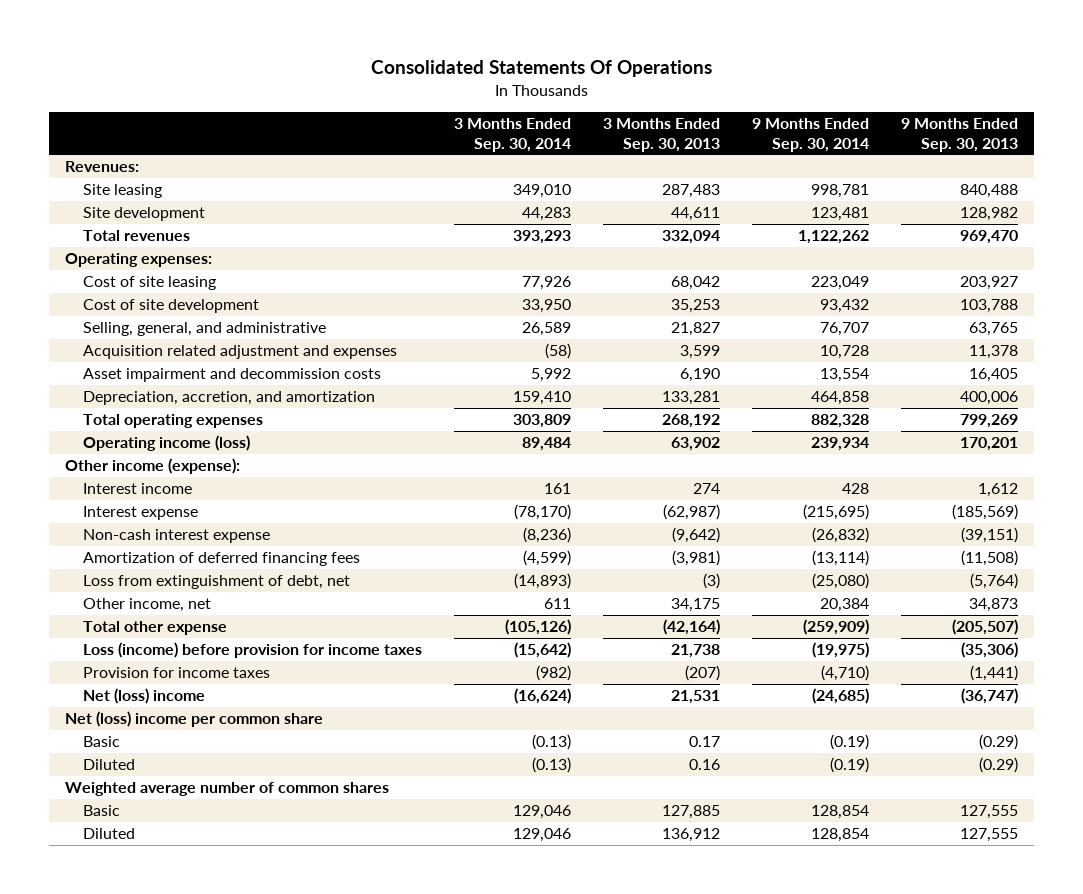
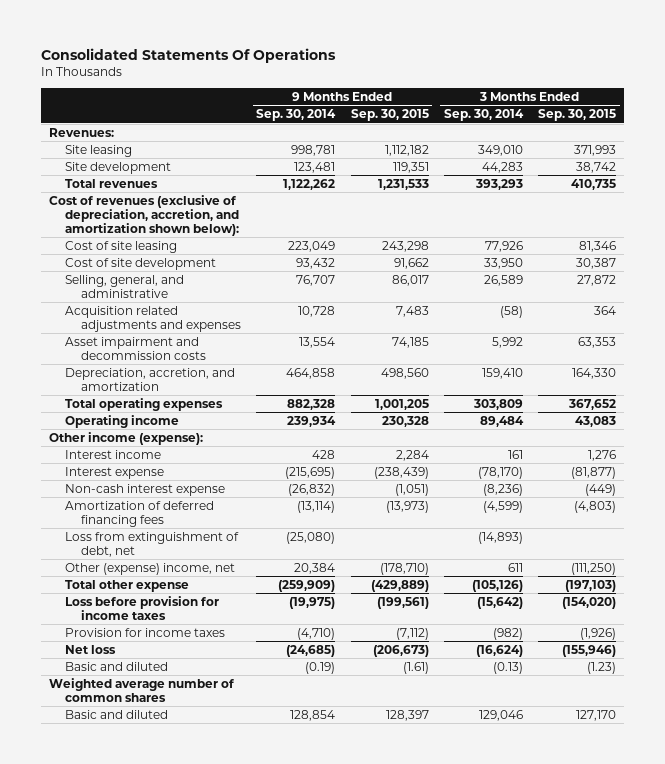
- | 3 Months Ended Sep. 30, 2014 | 3 Months Ended Sep. 30, 2013 | 9 Months Ended Sep. 30, 2014 | 9 Months Ended Sep. 30, 2013
+ | 9 Months Ended Sep. 30, 2014 | 9 Months Ended Sep. 30, 2015 | 3 Months Ended Sep. 30, 2014 | 3 Months Ended Sep. 30, 2015
- Operating expenses:
+ Cost of revenues (exclusive of depreciation, accretion, and amortization shown below):
- Acquisition related adjustment and expenses | (58) | 3,599 | 10,728 | 11,378
+ Acquisition related adjustments and expenses | 10,728 | 7,483 | (58) | 364
- Operating income (loss) | 89,484 | 63,902 | 239,934 | 170,201
+ Operating income | 239,934 | 230,328 | 89,484 | 43,083
- Other income, net | 611 | 34,175 | 20,384 | 34,873
+ Other (expense) income, net | 20,384 | (178,710) | 611 | (111,250)
- Loss (income) before provision for income taxes | (15,642) | 21,738 | (19,975) | (35,306)
+ Loss before provision for income taxes | (19,975) | (199,561) | (15,642) | (154,020)
- Net (loss) income | (16,624) | 21,531 | (24,685) | (36,747)
- Net (loss) income per common share
- Basic | (0.13) | 0.17 | (0.19) | (0.29)
- Diluted | (0.13) | 0.16 | (0.19) | (0.29)
+ Net loss | (24,685) | (206,673) | (16,624) | (155,946)
+ Basic and diluted | (0.19) | (1.61) | (0.13) | (1.23)
- Basic | 129,046 | 127,885 | 128,854 | 127,555
- Diluted | 129,046 | 136,912 | 128,854 | 127,555
+ Basic and diluted | 128,854 | 128,397 | 129,046 | 127,170

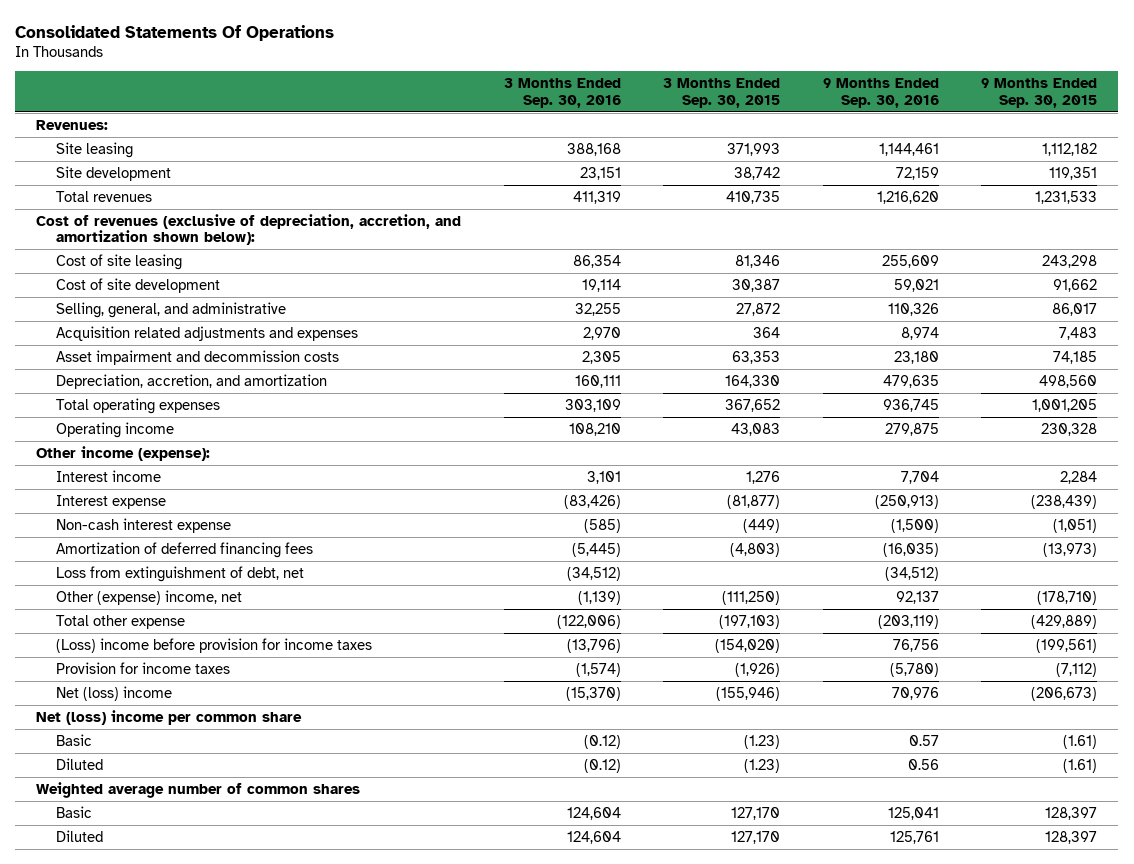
- | 9 Months Ended Sep. 30, 2014 | 9 Months Ended Sep. 30, 2015 | 3 Months Ended Sep. 30, 2014 | 3 Months Ended Sep. 30, 2015
+ | 3 Months Ended Sep. 30, 2016 | 3 Months Ended Sep. 30, 2015 | 9 Months Ended Sep. 30, 2016 | 9 Months Ended Sep. 30, 2015
- Loss before provision for income taxes | (19,975) | (199,561) | (15,642) | (154,020)
+ (Loss) income before provision for income taxes | (13,796) | (154,020) | 76,756 | (199,561)
- Net loss | (24,685) | (206,673) | (16,624) | (155,946)
- Basic and diluted | (0.19) | (1.61) | (0.13) | (1.23)
+ Net (loss) income | (15,370) | (155,946) | 70,976 | (206,673)
+ Net (loss) income per common share
+ Basic | (0.12) | (1.23) | 0.57 | (1.61)
+ Diluted | (0.12) | (1.23) | 0.56 | (1.61)
- Basic and diluted | 128,854 | 128,397 | 129,046 | 127,170
+ Basic | 124,604 | 127,170 | 125,041 | 128,397
+ Diluted | 124,604 | 127,170 | 125,761 | 128,397

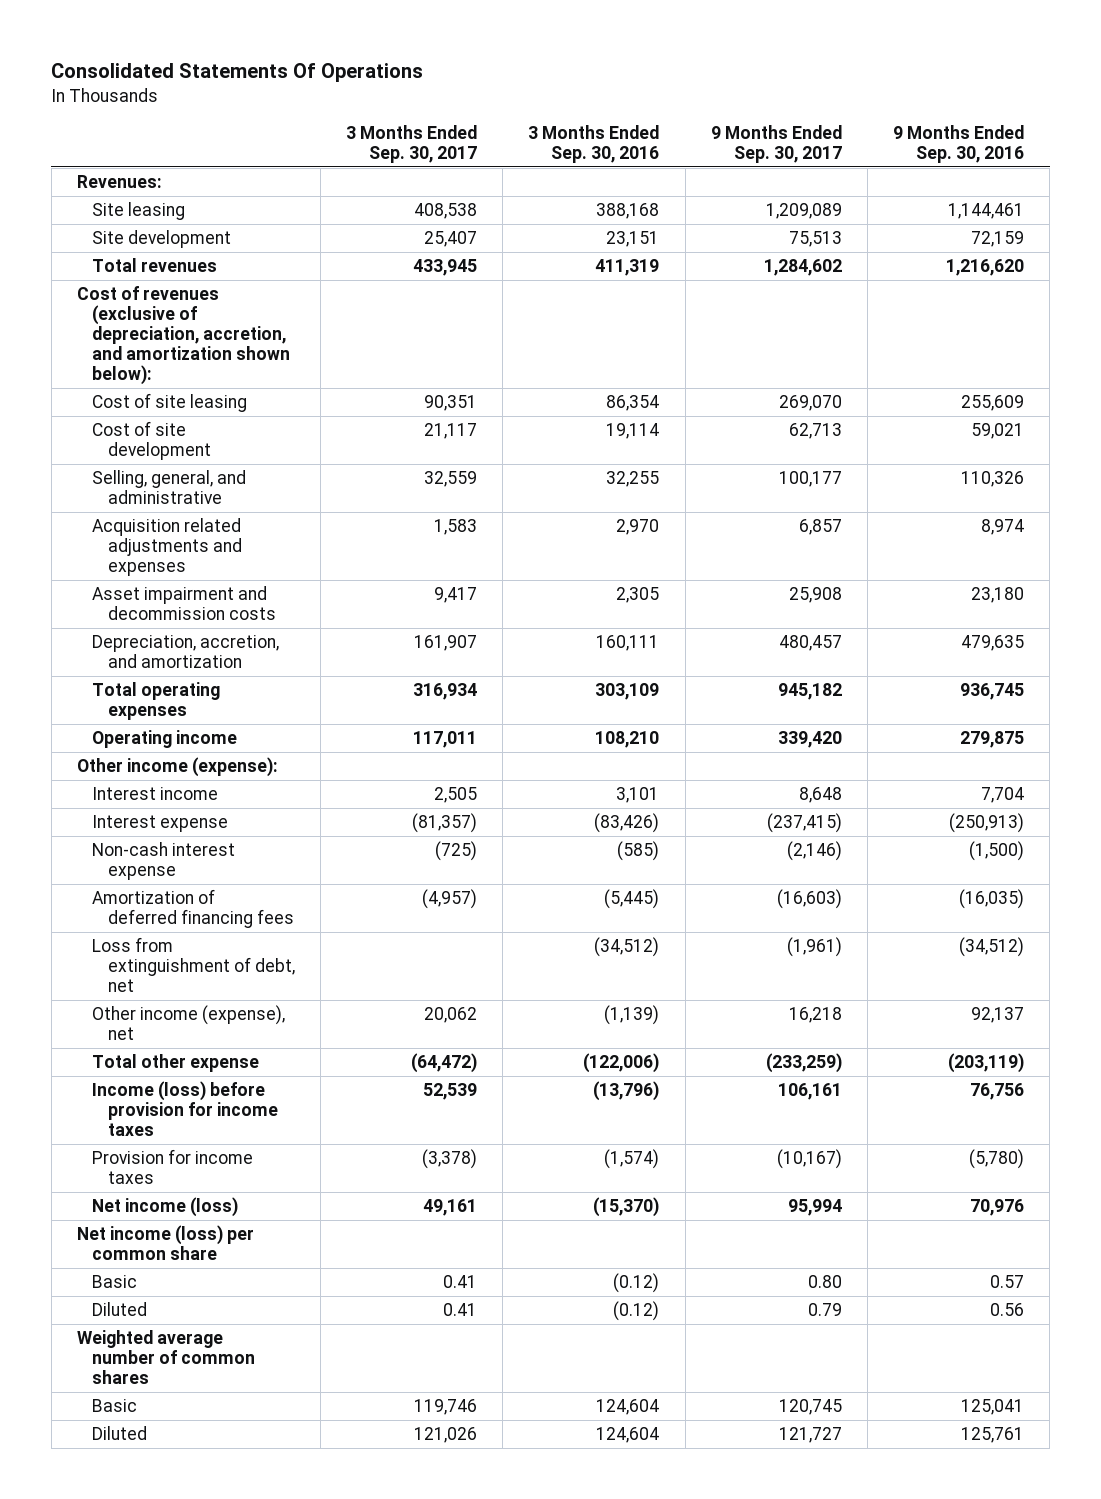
- | 3 Months Ended Sep. 30, 2016 | 3 Months Ended Sep. 30, 2015 | 9 Months Ended Sep. 30, 2016 | 9 Months Ended Sep. 30, 2015
+ | 3 Months Ended Sep. 30, 2017 | 3 Months Ended Sep. 30, 2016 | 9 Months Ended Sep. 30, 2017 | 9 Months Ended Sep. 30, 2016
- Other (expense) income, net | (1,139) | (111,250) | 92,137 | (178,710)
+ Other income (expense), net | 20,062 | (1,139) | 16,218 | 92,137
- (Loss) income before provision for income taxes | (13,796) | (154,020) | 76,756 | (199,561)
+ Income (loss) before provision for income taxes | 52,539 | (13,796) | 106,161 | 76,756
- Net (loss) income | (15,370) | (155,946) | 70,976 | (206,673)
- Net (loss) income per common share
+ Net income (loss) | 49,161 | (15,370) | 95,994 | 70,976
+ Net income (loss) per common share

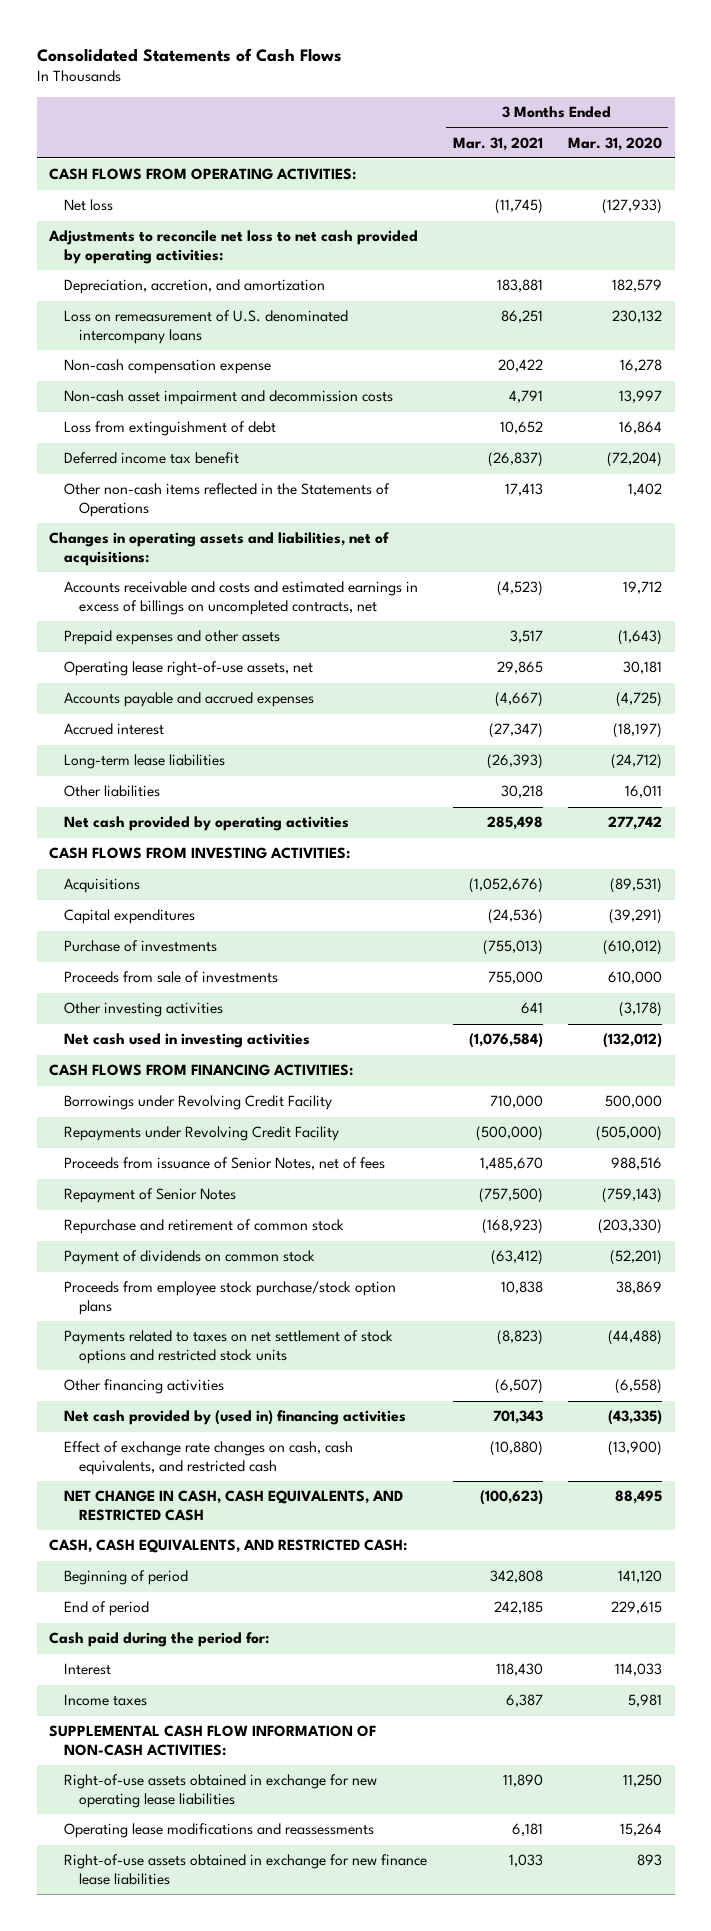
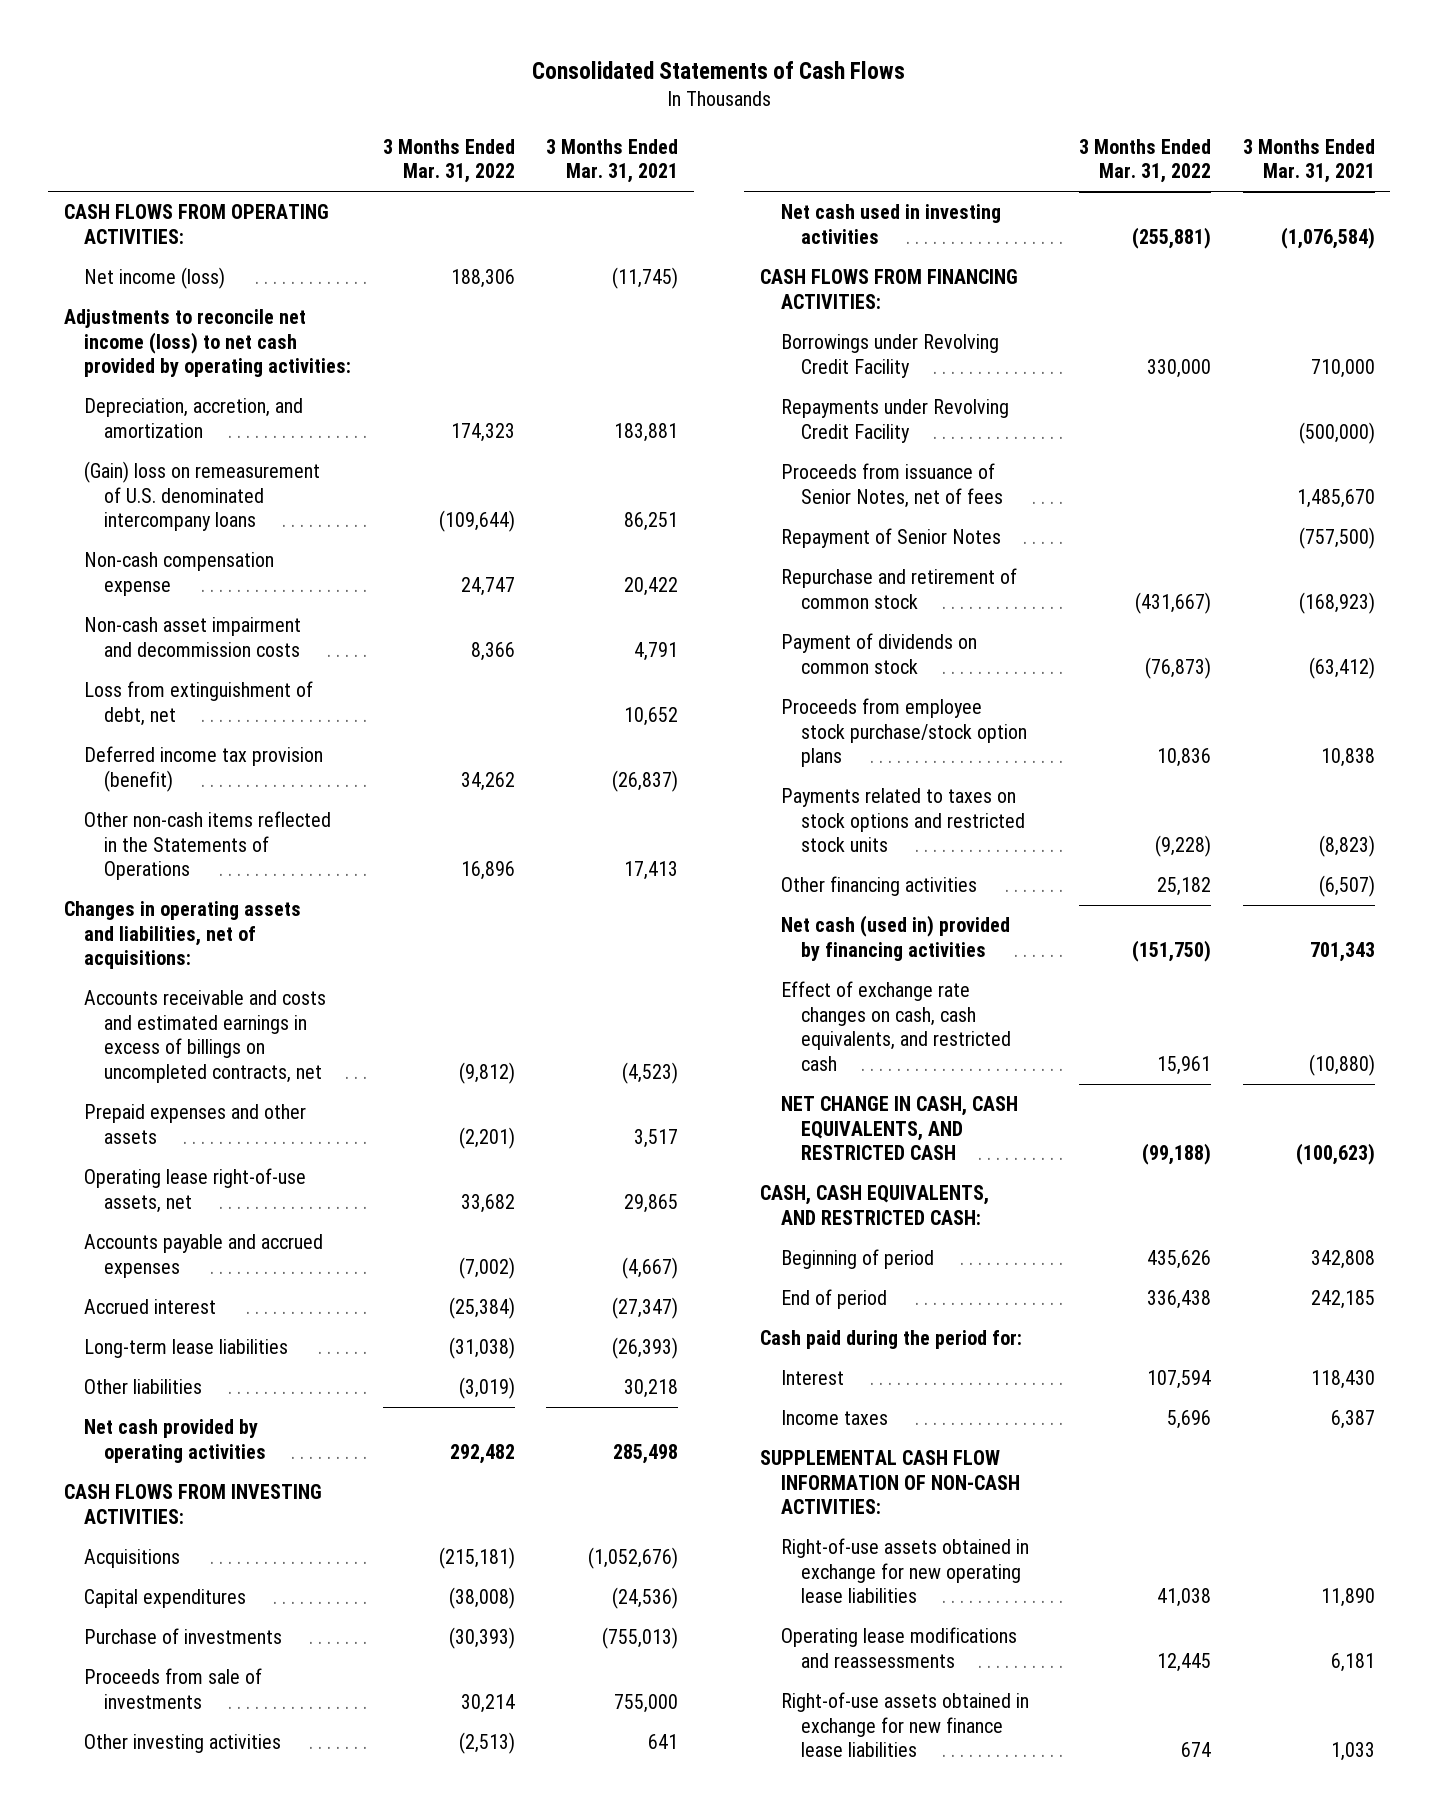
- | 3 Months Ended Mar. 31, 2021 | 3 Months Ended Mar. 31, 2020
+ | 3 Months Ended Mar. 31, 2022 | 3 Months Ended Mar. 31, 2021
- Net loss | (11,745) | (127,933)
- Adjustments to reconcile net loss to net cash provided by operating activities:
+ Net income (loss) | 188,306 | (11,745)
+ Adjustments to reconcile net income (loss) to net cash provided by operating activities:
- Loss on remeasurement of U.S. denominated intercompany loans | 86,251 | 230,132
+ (Gain) loss on remeasurement of U.S. denominated intercompany loans | (109,644) | 86,251
- Loss from extinguishment of debt | 10,652 | 16,864
- Deferred income tax benefit | (26,837) | (72,204)
+ Loss from extinguishment of debt, net | | 10,652
+ Deferred income tax provision (benefit) | 34,262 | (26,837)
- Payments related to taxes on net settlement of stock options and restricted stock units | (8,823) | (44,488)
+ Payments related to taxes on stock options and restricted stock units | (9,228) | (8,823)
- Net cash provided by (used in) financing activities | 701,343 | (43,335)
+ Net cash (used in) provided by financing activities | (151,750) | 701,343

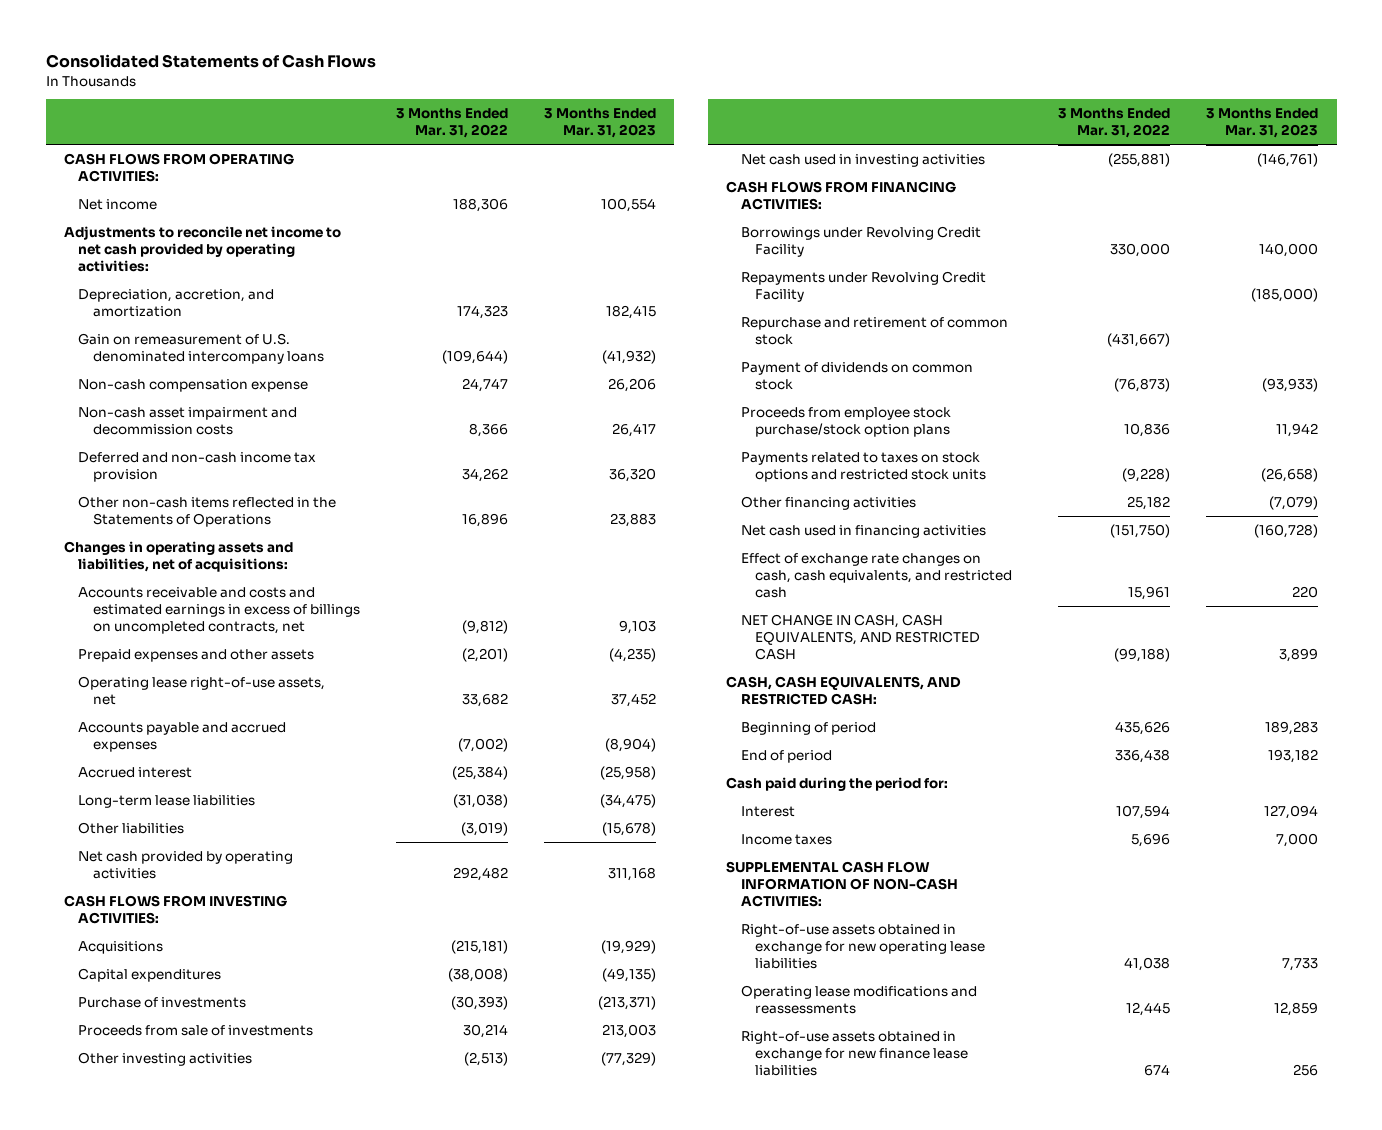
- | 3 Months Ended Mar. 31, 2022 | 3 Months Ended Mar. 31, 2021
+ | 3 Months Ended Mar. 31, 2022 | 3 Months Ended Mar. 31, 2023
- Net income (loss) | 188,306 | (11,745)
- Adjustments to reconcile net income (loss) to net cash provided by operating activities:
+ Net income | 188,306 | 100,554
+ Adjustments to reconcile net income to net cash provided by operating activities:
- (Gain) loss on remeasurement of U.S. denominated intercompany loans | (109,644) | 86,251
+ Gain on remeasurement of U.S. denominated intercompany loans | (109,644) | (41,932)
- Loss from extinguishment of debt, net | | 10,652
- Deferred income tax provision (benefit) | 34,262 | (26,837)
+ Deferred and non-cash income tax provision | 34,262 | 36,320
- Proceeds from issuance of Senior Notes, net of fees | | 1,485,670
- Repayment of Senior Notes | | (757,500)
- Net cash (used in) provided by financing activities | (151,750) | 701,343
+ Net cash used in financing activities | (151,750) | (160,728)

